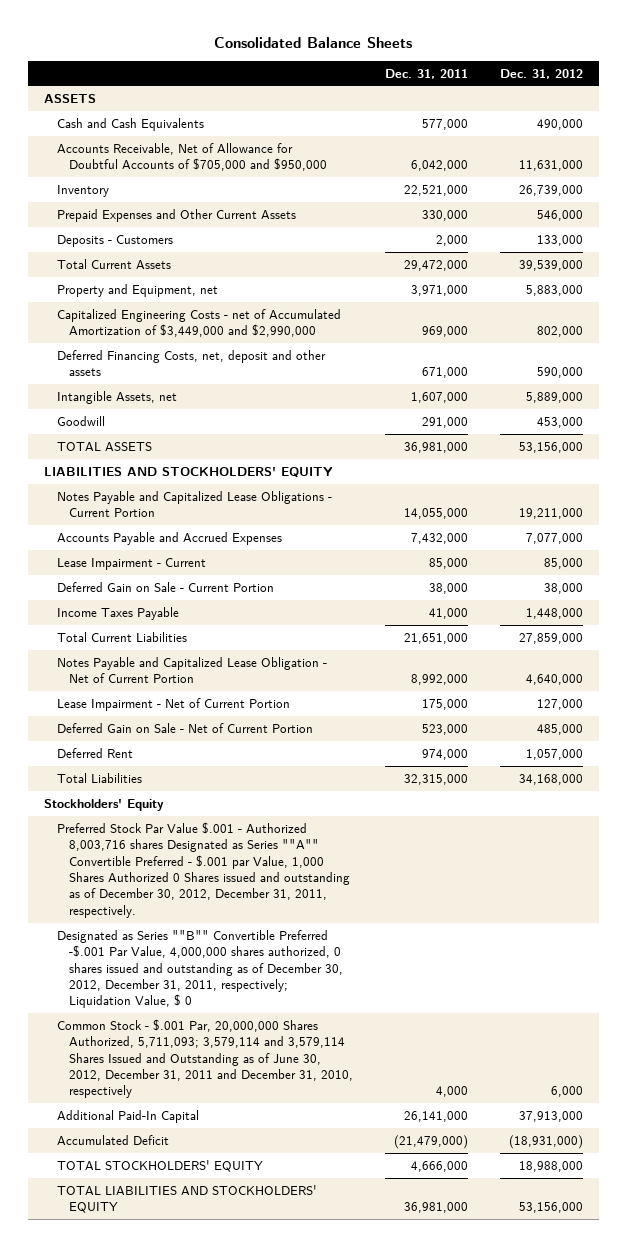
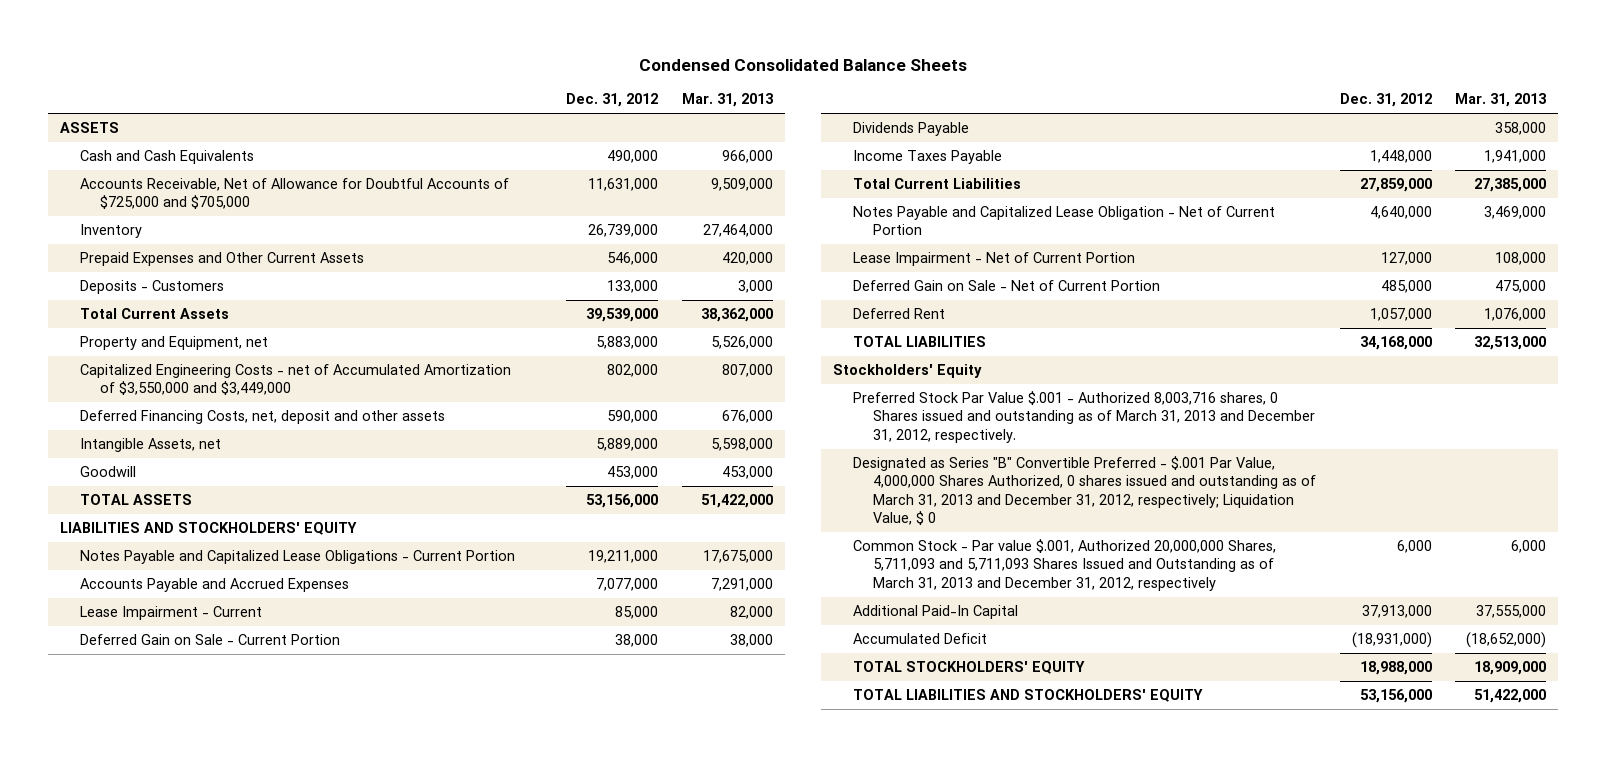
- Consolidated Balance Sheets
+ Condensed Consolidated Balance Sheets
- | Dec. 31, 2011 | Dec. 31, 2012
+ | Dec. 31, 2012 | Mar. 31, 2013
- Accounts Receivable, Net of Allowance for Doubtful Accounts of $705,000 and $950,000 | 6,042,000 | 11,631,000
+ Accounts Receivable, Net of Allowance for Doubtful Accounts of $725,000 and $705,000 | 11,631,000 | 9,509,000
- Capitalized Engineering Costs - net of Accumulated Amortization of $3,449,000 and $2,990,000 | 969,000 | 802,000
+ Capitalized Engineering Costs - net of Accumulated Amortization of $3,550,000 and $3,449,000 | 802,000 | 807,000
+ Dividends Payable | | 358,000
- Total Liabilities | 32,315,000 | 34,168,000
+ TOTAL LIABILITIES | 34,168,000 | 32,513,000
- Preferred Stock Par Value $.001 - Authorized 8,003,716 shares Designated as Series ""A"" Convertible Preferred - $.001 par Value, 1,000 Shares Authorized 0 Shares issued and outstanding as of December 30, 2012, December 31, 2011, respectively.
- Designated as Series ""B"" Convertible Preferred -$.001 Par Value, 4,000,000 shares authorized, 0 shares issued and outstanding as of December 30, 2012, December 31, 2011, respectively; Liquidation Value, $ 0
- Common Stock - $.001 Par, 20,000,000 Shares Authorized, 5,711,093; 3,579,114 and 3,579,114 Shares Issued and Outstanding as of June 30, 2012, December 31, 2011 and December 31, 2010, respectively | 4,000 | 6,000
+ Preferred Stock Par Value $.001 - Authorized 8,003,716 shares, 0 Shares issued and outstanding as of March 31, 2013 and December 31, 2012, respectively.
+ Designated as Series "B" Convertible Preferred - $.001 Par Value, 4,000,000 Shares Authorized, 0 shares issued and outstanding as of March 31, 2013 and December 31, 2012, respectively; Liquidation Value, $ 0
+ Common Stock - Par value $.001, Authorized 20,000,000 Shares, 5,711,093 and 5,711,093 Shares Issued and Outstanding as of March 31, 2013 and December 31, 2012, respectively | 6,000 | 6,000

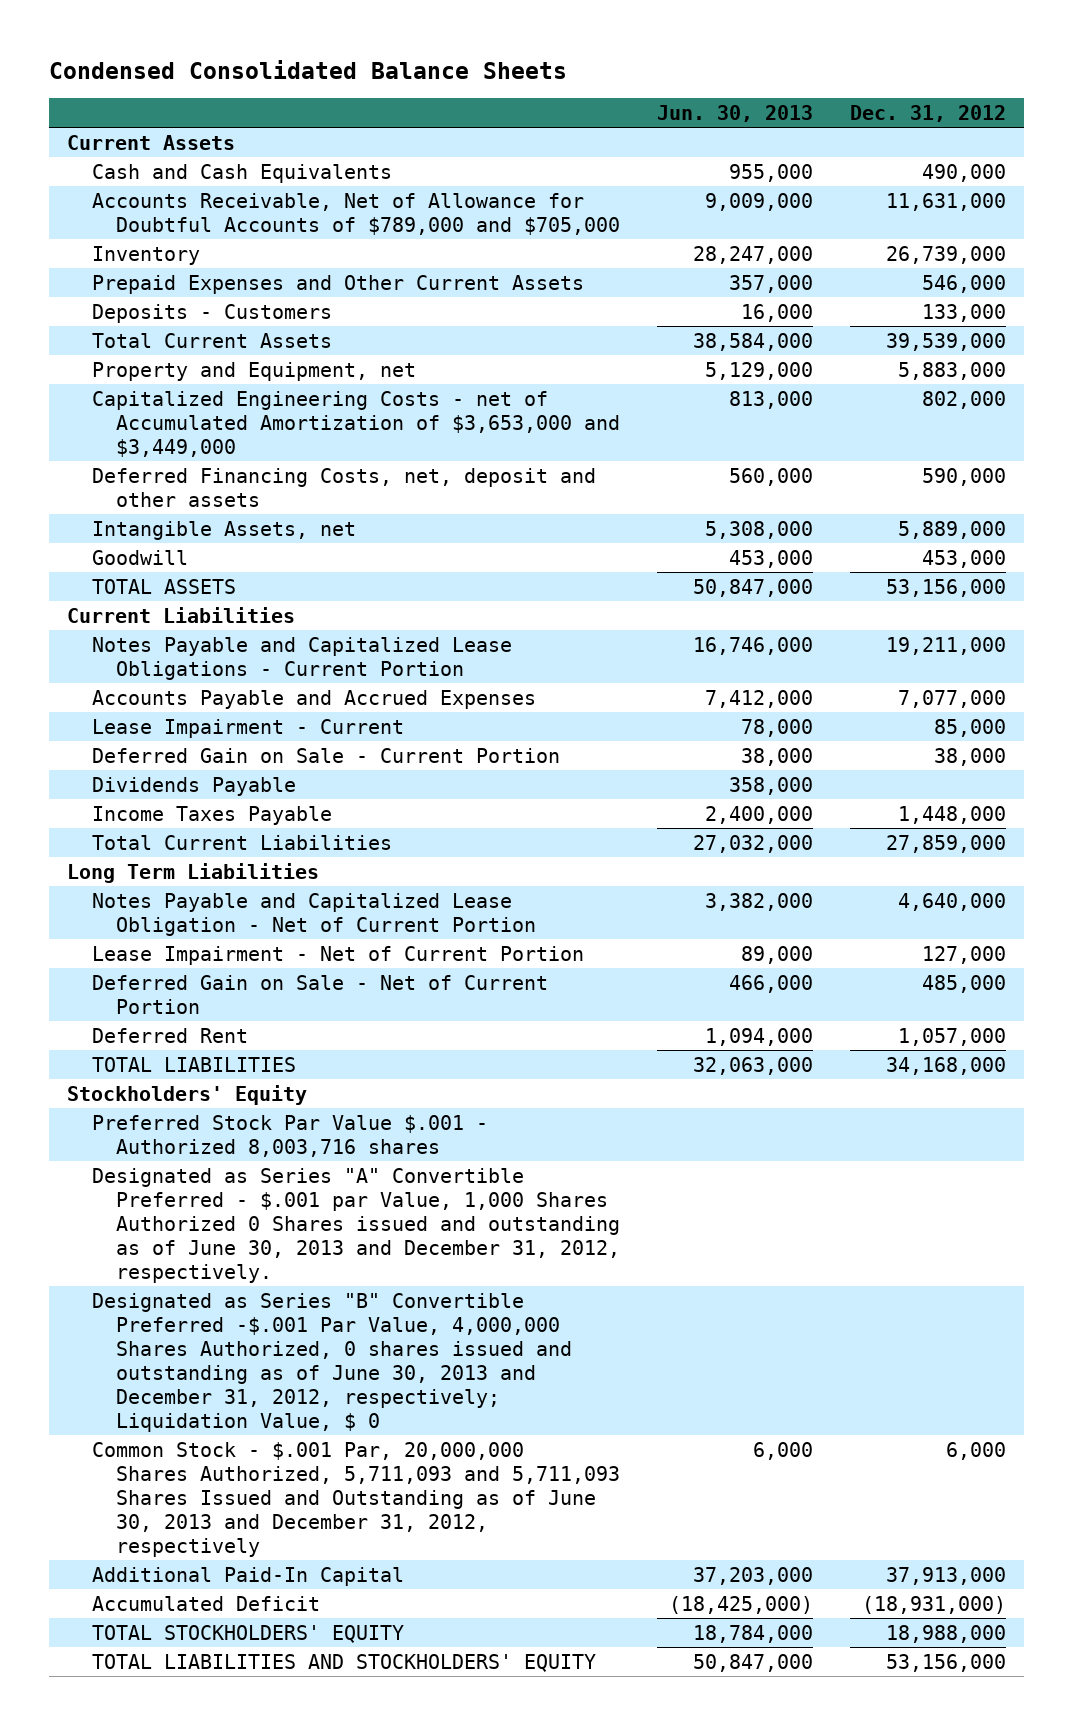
- | Dec. 31, 2012 | Mar. 31, 2013
+ | Jun. 30, 2013 | Dec. 31, 2012
- ASSETS
+ Current Assets
- Accounts Receivable, Net of Allowance for Doubtful Accounts of $725,000 and $705,000 | 11,631,000 | 9,509,000
+ Accounts Receivable, Net of Allowance for Doubtful Accounts of $789,000 and $705,000 | 9,009,000 | 11,631,000
- Capitalized Engineering Costs - net of Accumulated Amortization of $3,550,000 and $3,449,000 | 802,000 | 807,000
+ Capitalized Engineering Costs - net of Accumulated Amortization of $3,653,000 and $3,449,000 | 813,000 | 802,000
- LIABILITIES AND STOCKHOLDERS' EQUITY
+ Current Liabilities
+ Long Term Liabilities
- Preferred Stock Par Value $.001 - Authorized 8,003,716 shares, 0 Shares issued and outstanding as of March 31, 2013 and December 31, 2012, respectively.
- Designated as Series "B" Convertible Preferred - $.001 Par Value, 4,000,000 Shares Authorized, 0 shares issued and outstanding as of March 31, 2013 and December 31, 2012, respectively; Liquidation Value, $ 0
- Common Stock - Par value $.001, Authorized 20,000,000 Shares, 5,711,093 and 5,711,093 Shares Issued and Outstanding as of March 31, 2013 and December 31, 2012, respectively | 6,000 | 6,000
+ Preferred Stock Par Value $.001 - Authorized 8,003,716 shares
+ Designated as Series "A" Convertible Preferred - $.001 par Value, 1,000 Shares Authorized 0 Shares issued and outstanding as of June 30, 2013 and December 31, 2012, respectively.
+ Designated as Series "B" Convertible Preferred -$.001 Par Value, 4,000,000 Shares Authorized, 0 shares issued and outstanding as of June 30, 2013 and December 31, 2012, respectively; Liquidation Value, $ 0
+ Common Stock - $.001 Par, 20,000,000 Shares Authorized, 5,711,093 and 5,711,093 Shares Issued and Outstanding as of June 30, 2013 and December 31, 2012, respectively | 6,000 | 6,000

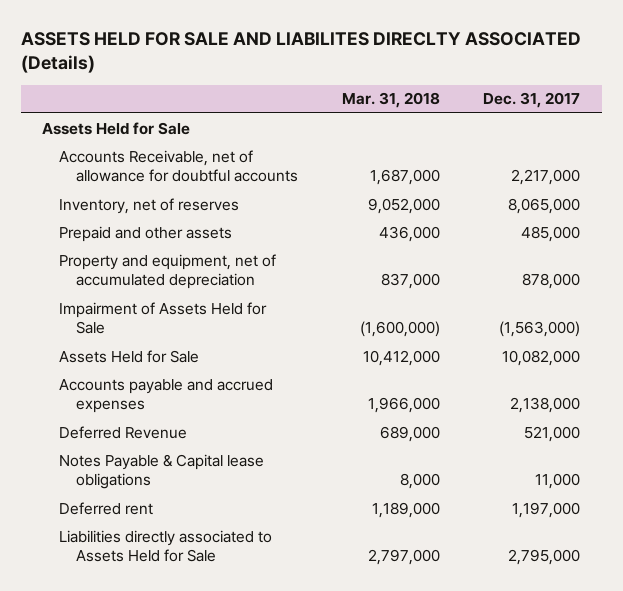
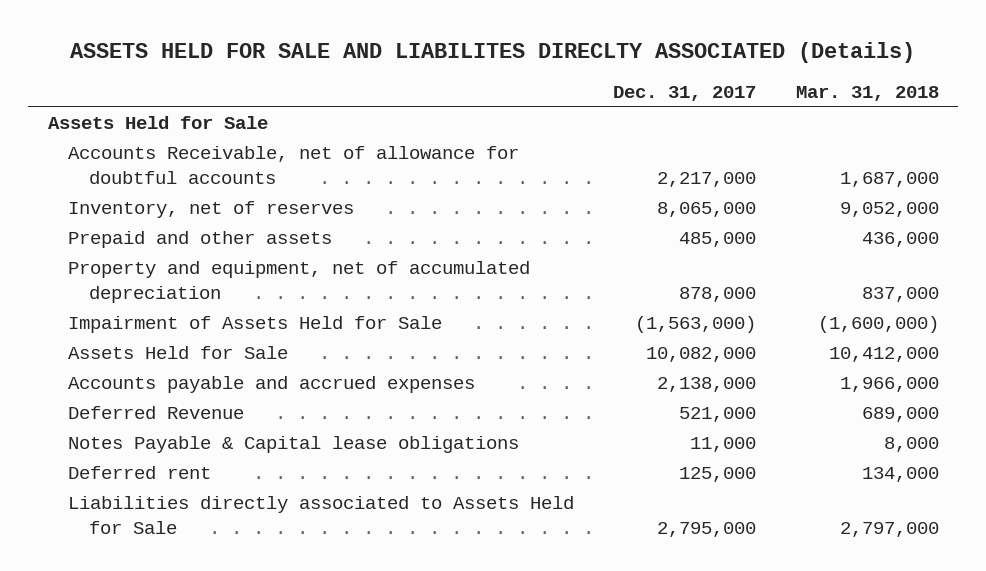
- | Mar. 31, 2018 | Dec. 31, 2017
+ | Dec. 31, 2017 | Mar. 31, 2018
- Deferred rent | 1,189,000 | 1,197,000
+ Deferred rent | 125,000 | 134,000

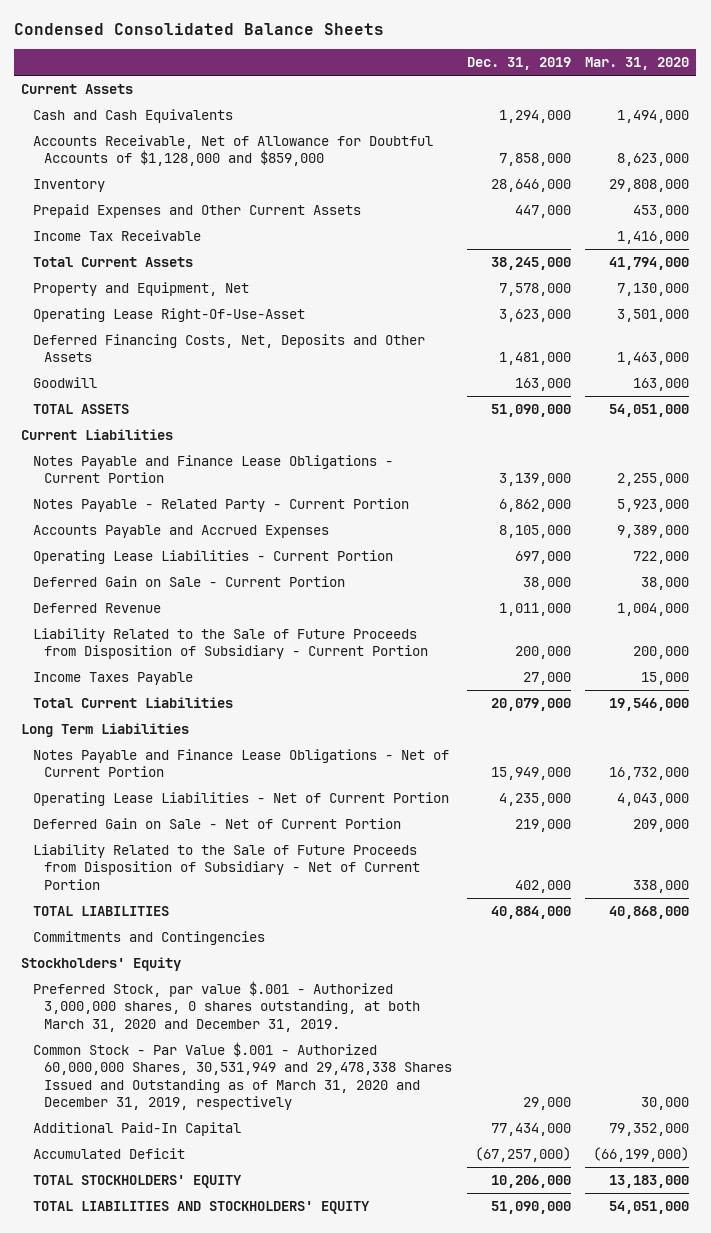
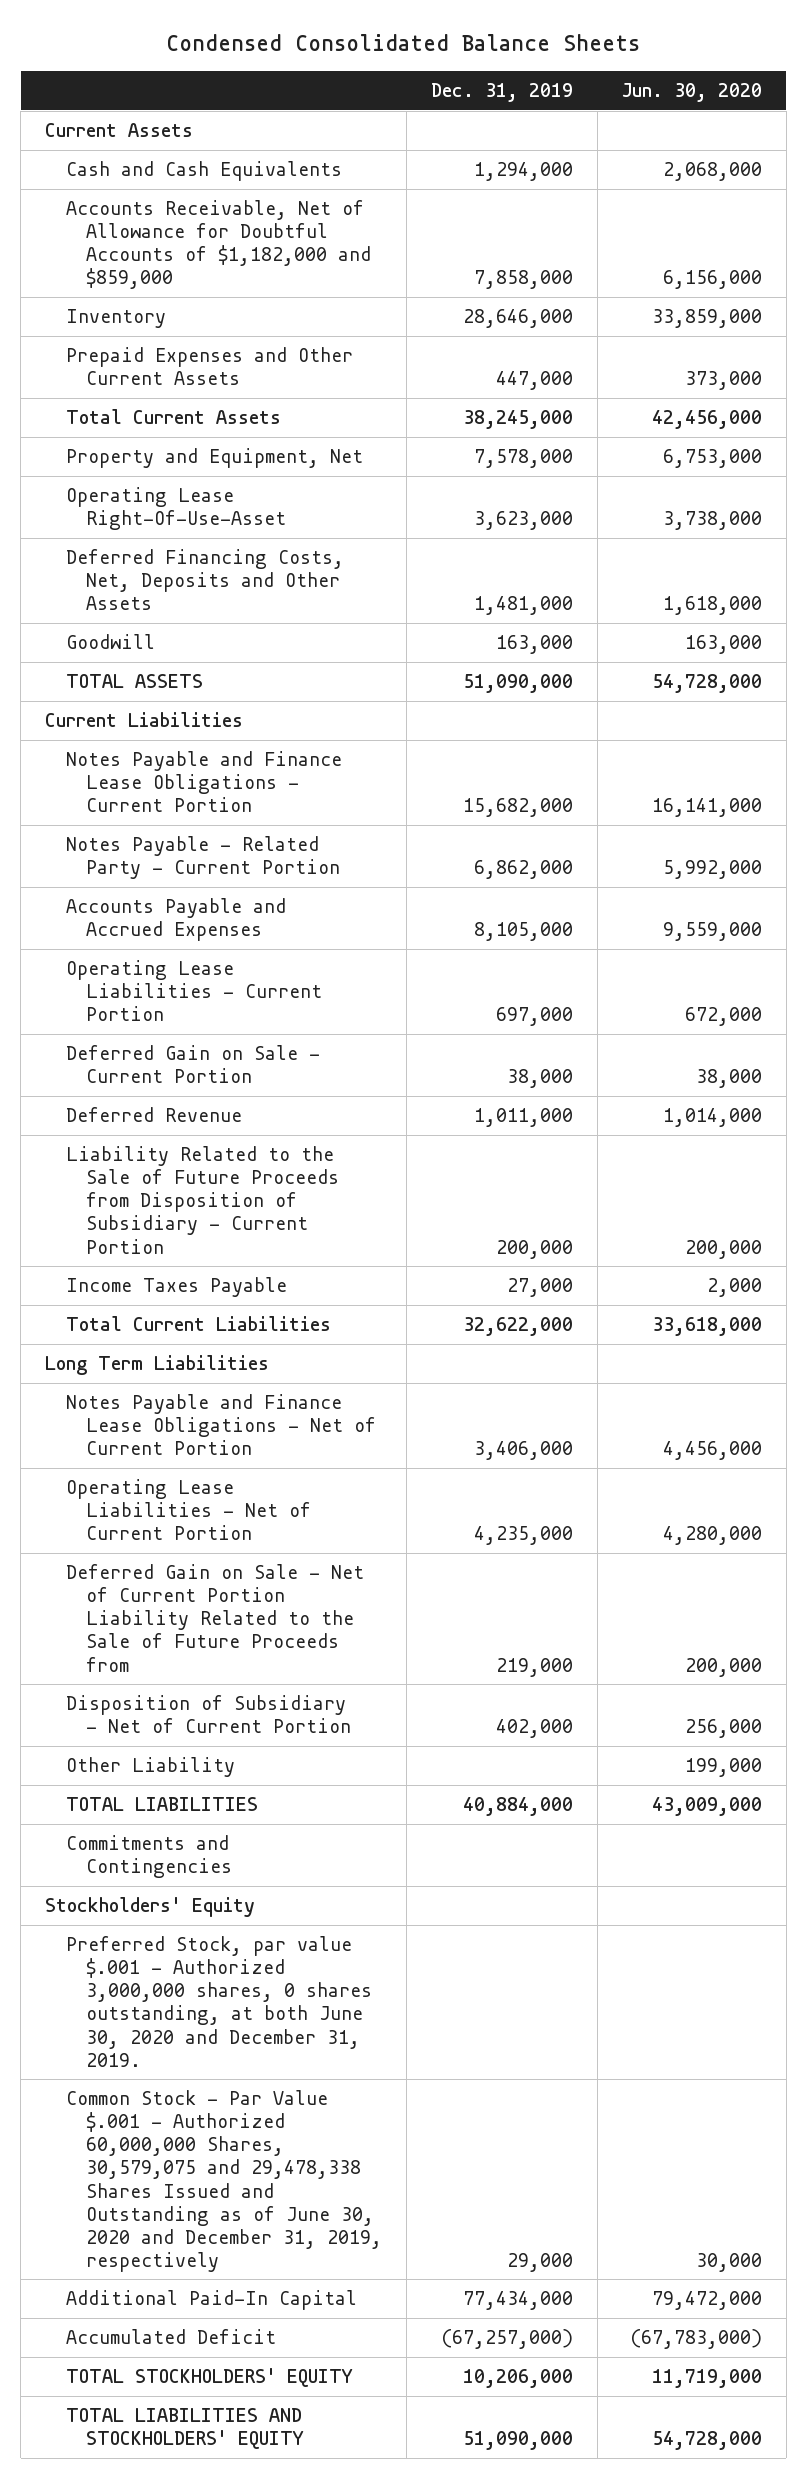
- | Dec. 31, 2019 | Mar. 31, 2020
+ | Dec. 31, 2019 | Jun. 30, 2020
- Accounts Receivable, Net of Allowance for Doubtful Accounts of $1,128,000 and $859,000 | 7,858,000 | 8,623,000
+ Accounts Receivable, Net of Allowance for Doubtful Accounts of $1,182,000 and $859,000 | 7,858,000 | 6,156,000
- Income Tax Receivable | | 1,416,000
- Notes Payable and Finance Lease Obligations - Current Portion | 3,139,000 | 2,255,000
+ Notes Payable and Finance Lease Obligations - Current Portion | 15,682,000 | 16,141,000
- Total Current Liabilities | 20,079,000 | 19,546,000
+ Total Current Liabilities | 32,622,000 | 33,618,000
- Notes Payable and Finance Lease Obligations - Net of Current Portion | 15,949,000 | 16,732,000
+ Notes Payable and Finance Lease Obligations - Net of Current Portion | 3,406,000 | 4,456,000
- Deferred Gain on Sale - Net of Current Portion | 219,000 | 209,000
- Liability Related to the Sale of Future Proceeds from Disposition of Subsidiary - Net of Current Portion | 402,000 | 338,000
+ Deferred Gain on Sale - Net of Current Portion Liability Related to the Sale of Future Proceeds from | 219,000 | 200,000
+ Disposition of Subsidiary - Net of Current Portion | 402,000 | 256,000
+ Other Liability | | 199,000
- Preferred Stock, par value $.001 - Authorized 3,000,000 shares, 0 shares outstanding, at both March 31, 2020 and December 31, 2019.
- Common Stock - Par Value $.001 - Authorized 60,000,000 Shares, 30,531,949 and 29,478,338 Shares Issued and Outstanding as of March 31, 2020 and December 31, 2019, respectively | 29,000 | 30,000
+ Preferred Stock, par value $.001 - Authorized 3,000,000 shares, 0 shares outstanding, at both June 30, 2020 and December 31, 2019.
+ Common Stock - Par Value $.001 - Authorized 60,000,000 Shares, 30,579,075 and 29,478,338 Shares Issued and Outstanding as of June 30, 2020 and December 31, 2019, respectively | 29,000 | 30,000

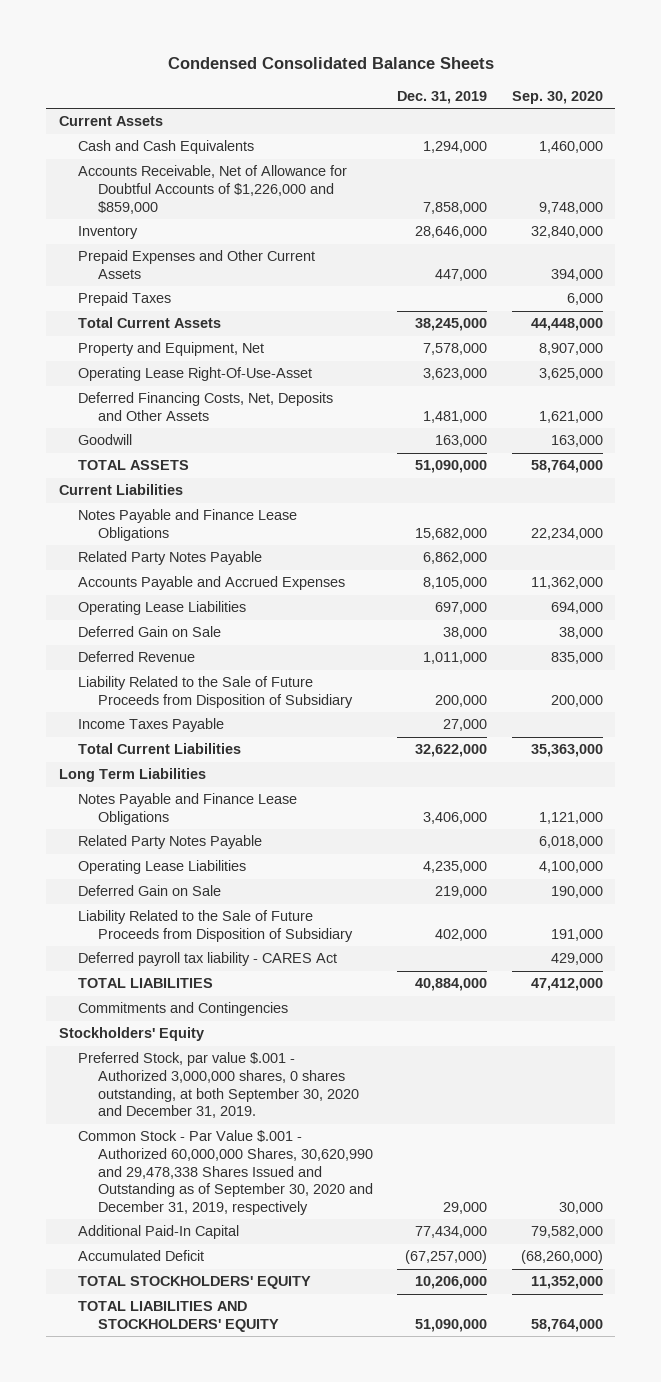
- | Dec. 31, 2019 | Jun. 30, 2020
+ | Dec. 31, 2019 | Sep. 30, 2020
- Accounts Receivable, Net of Allowance for Doubtful Accounts of $1,182,000 and $859,000 | 7,858,000 | 6,156,000
+ Accounts Receivable, Net of Allowance for Doubtful Accounts of $1,226,000 and $859,000 | 7,858,000 | 9,748,000
+ Prepaid Taxes | | 6,000
- Notes Payable and Finance Lease Obligations - Current Portion | 15,682,000 | 16,141,000
- Notes Payable - Related Party - Current Portion | 6,862,000 | 5,992,000
+ Notes Payable and Finance Lease Obligations | 15,682,000 | 22,234,000
+ Related Party Notes Payable | 6,862,000 |
- Operating Lease Liabilities - Current Portion | 697,000 | 672,000
- Deferred Gain on Sale - Current Portion | 38,000 | 38,000
+ Operating Lease Liabilities | 697,000 | 694,000
+ Deferred Gain on Sale | 38,000 | 38,000
- Liability Related to the Sale of Future Proceeds from Disposition of Subsidiary - Current Portion | 200,000 | 200,000
+ Liability Related to the Sale of Future Proceeds from Disposition of Subsidiary | 200,000 | 200,000
- Notes Payable and Finance Lease Obligations - Net of Current Portion | 3,406,000 | 4,456,000
- Operating Lease Liabilities - Net of Current Portion | 4,235,000 | 4,280,000
- Deferred Gain on Sale - Net of Current Portion Liability Related to the Sale of Future Proceeds from | 219,000 | 200,000
- Disposition of Subsidiary - Net of Current Portion | 402,000 | 256,000
- Other Liability | | 199,000
+ Notes Payable and Finance Lease Obligations | 3,406,000 | 1,121,000
+ Related Party Notes Payable | | 6,018,000
+ Operating Lease Liabilities | 4,235,000 | 4,100,000
+ Deferred Gain on Sale | 219,000 | 190,000
+ Liability Related to the Sale of Future Proceeds from Disposition of Subsidiary | 402,000 | 191,000
+ Deferred payroll tax liability - CARES Act | | 429,000
- Preferred Stock, par value $.001 - Authorized 3,000,000 shares, 0 shares outstanding, at both June 30, 2020 and December 31, 2019.
- Common Stock - Par Value $.001 - Authorized 60,000,000 Shares, 30,579,075 and 29,478,338 Shares Issued and Outstanding as of June 30, 2020 and December 31, 2019, respectively | 29,000 | 30,000
+ Preferred Stock, par value $.001 - Authorized 3,000,000 shares, 0 shares outstanding, at both September 30, 2020 and December 31, 2019.
+ Common Stock - Par Value $.001 - Authorized 60,000,000 Shares, 30,620,990 and 29,478,338 Shares Issued and Outstanding as of September 30, 2020 and December 31, 2019, respectively | 29,000 | 30,000

